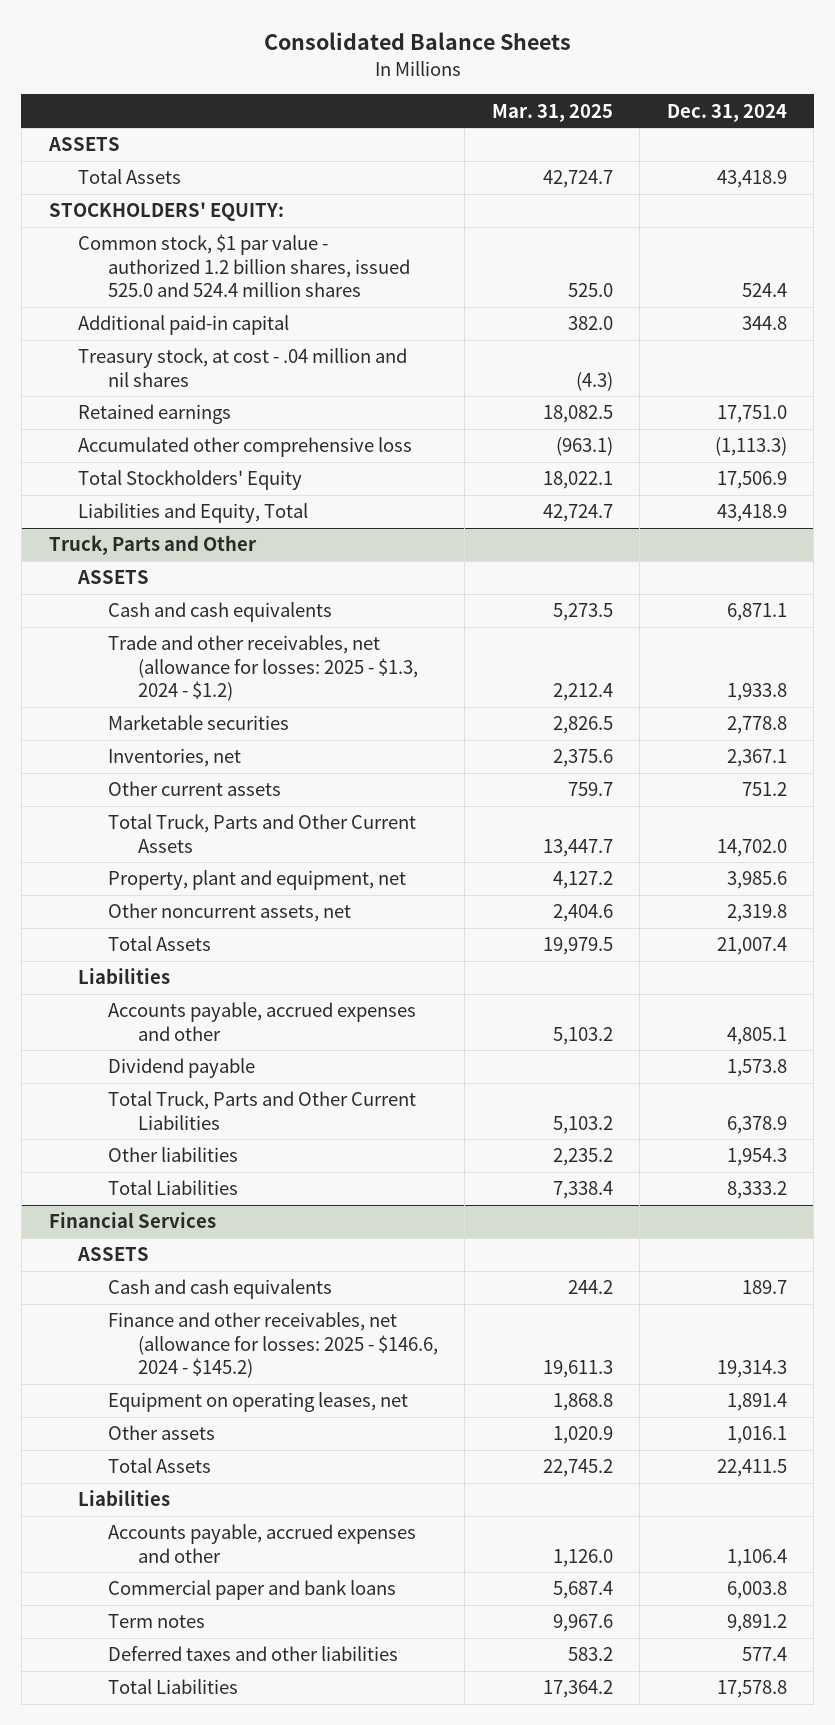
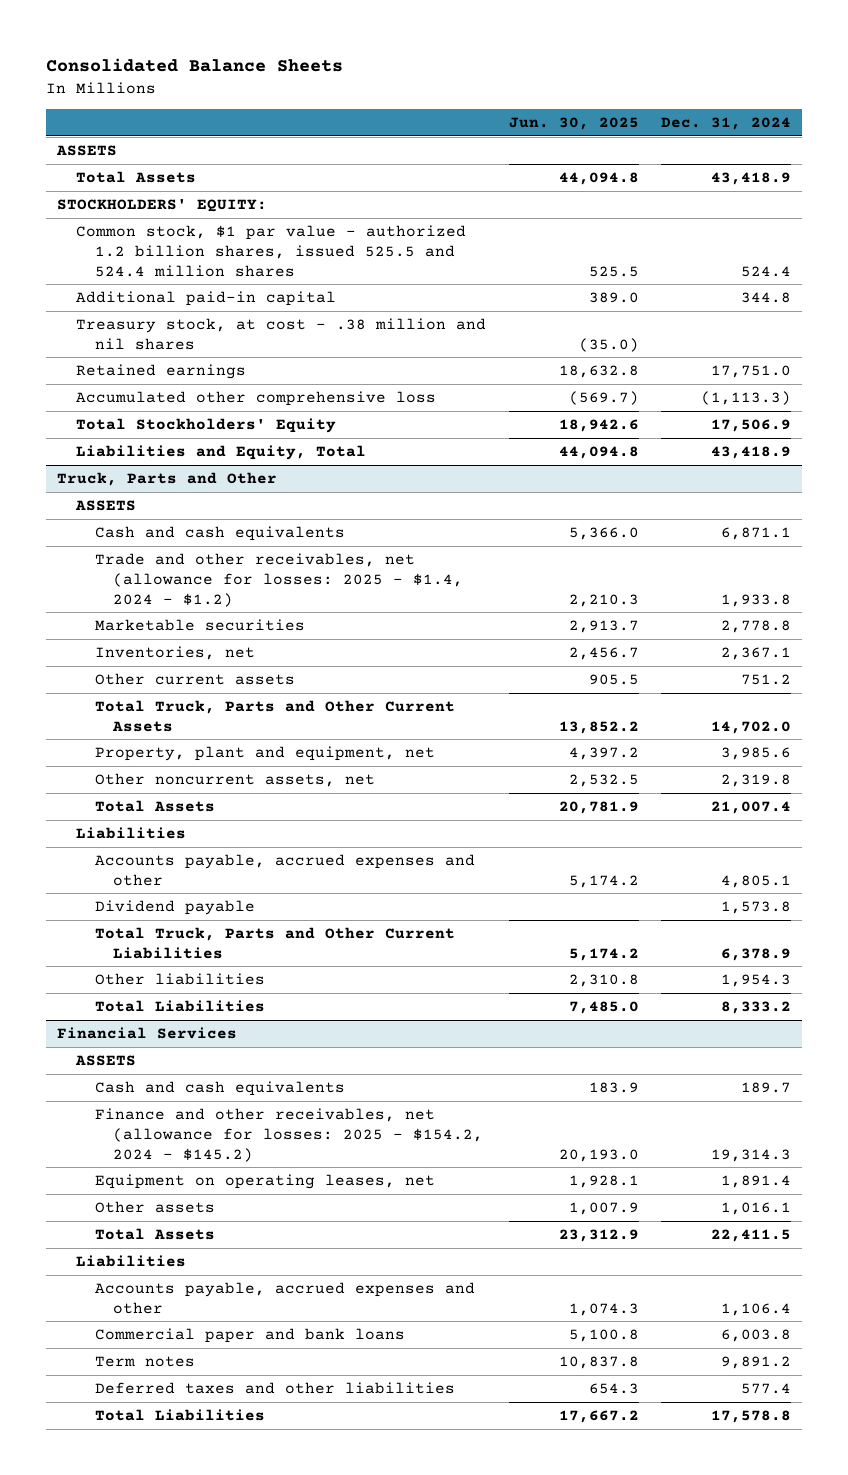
- | Mar. 31, 2025 | Dec. 31, 2024
+ | Jun. 30, 2025 | Dec. 31, 2024
- Common stock, $1 par value - authorized 1.2 billion shares, issued 525.0 and 524.4 million shares | 525.0 | 524.4
+ Common stock, $1 par value - authorized 1.2 billion shares, issued 525.5 and 524.4 million shares | 525.5 | 524.4
- Treasury stock, at cost - .04 million and nil shares | (4.3) |
+ Treasury stock, at cost - .38 million and nil shares | (35.0) |
@ Truck, Parts and Other
- Trade and other receivables, net (allowance for losses: 2025 - $1.3, 2024 - $1.2) | 2,212.4 | 1,933.8
+ Trade and other receivables, net (allowance for losses: 2025 - $1.4, 2024 - $1.2) | 2,210.3 | 1,933.8
@ Financial Services
- Finance and other receivables, net (allowance for losses: 2025 - $146.6, 2024 - $145.2) | 19,611.3 | 19,314.3
+ Finance and other receivables, net (allowance for losses: 2025 - $154.2, 2024 - $145.2) | 20,193.0 | 19,314.3

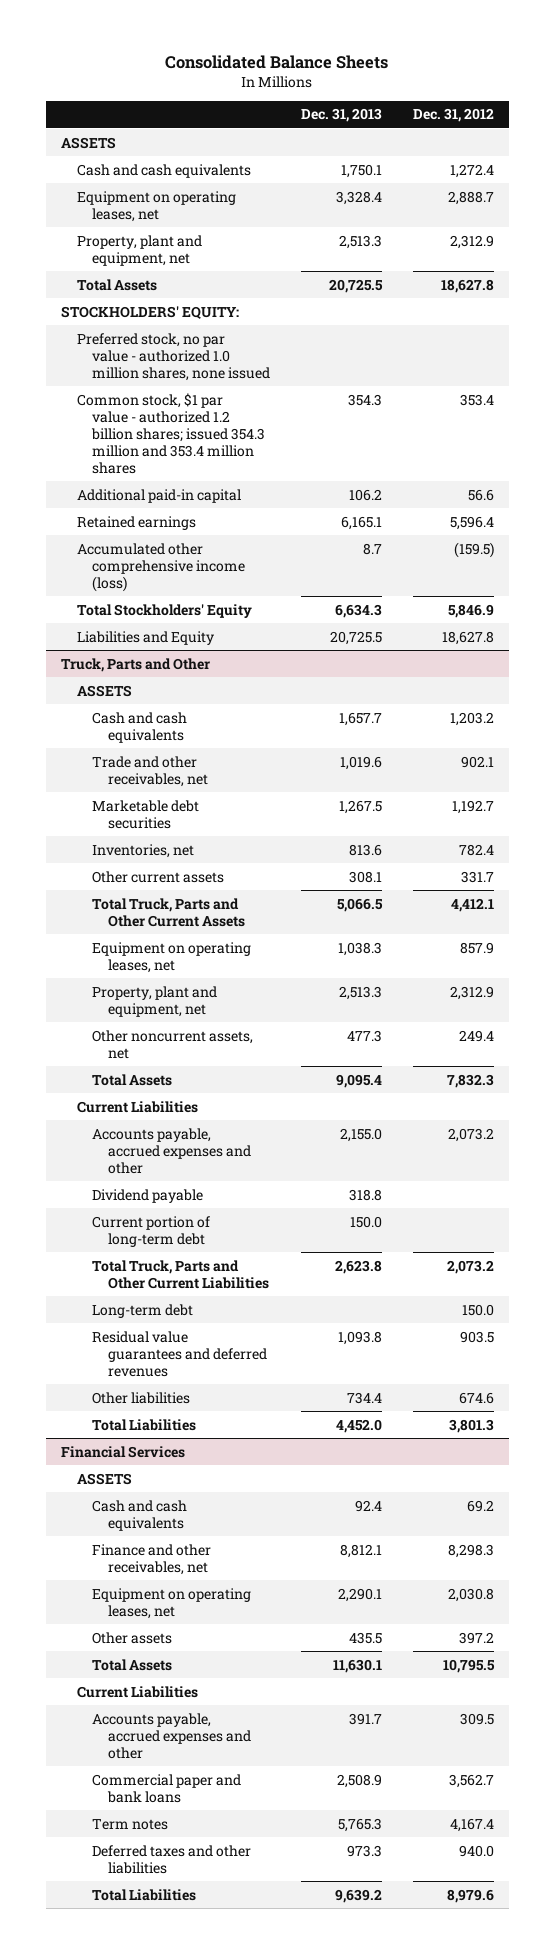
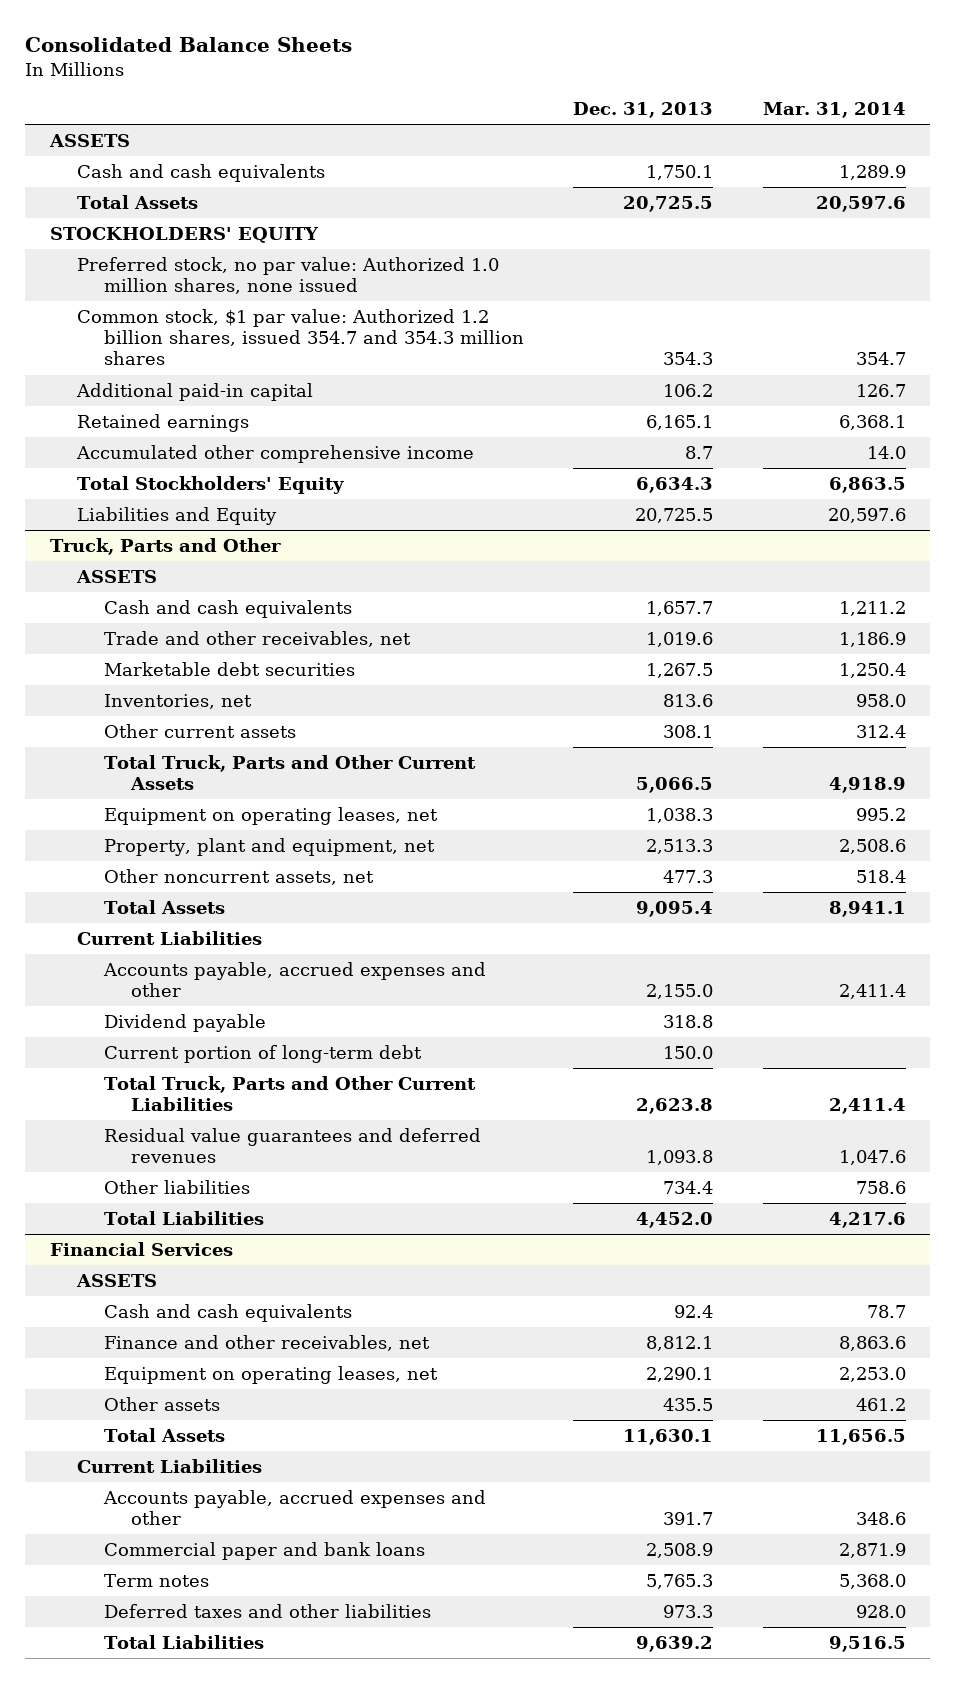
- | Dec. 31, 2013 | Dec. 31, 2012
+ | Dec. 31, 2013 | Mar. 31, 2014
- Equipment on operating leases, net | 3,328.4 | 2,888.7
- Property, plant and equipment, net | 2,513.3 | 2,312.9
- STOCKHOLDERS' EQUITY:
- Preferred stock, no par value - authorized 1.0 million shares, none issued
- Common stock, $1 par value - authorized 1.2 billion shares; issued 354.3 million and 353.4 million shares | 354.3 | 353.4
+ STOCKHOLDERS' EQUITY
+ Preferred stock, no par value: Authorized 1.0 million shares, none issued
+ Common stock, $1 par value: Authorized 1.2 billion shares, issued 354.7 and 354.3 million shares | 354.3 | 354.7
- Accumulated other comprehensive income (loss) | 8.7 | (159.5)
+ Accumulated other comprehensive income | 8.7 | 14.0
@ Truck, Parts and Other
- Long-term debt | | 150.0

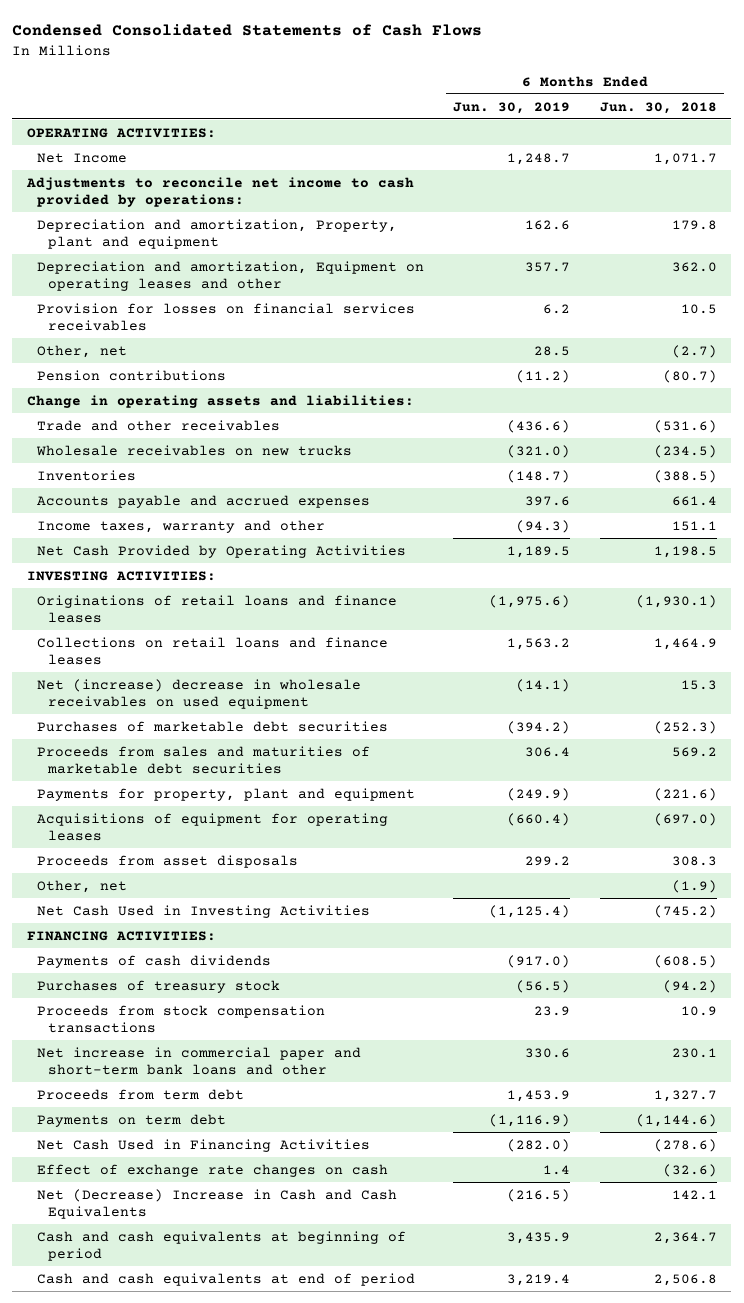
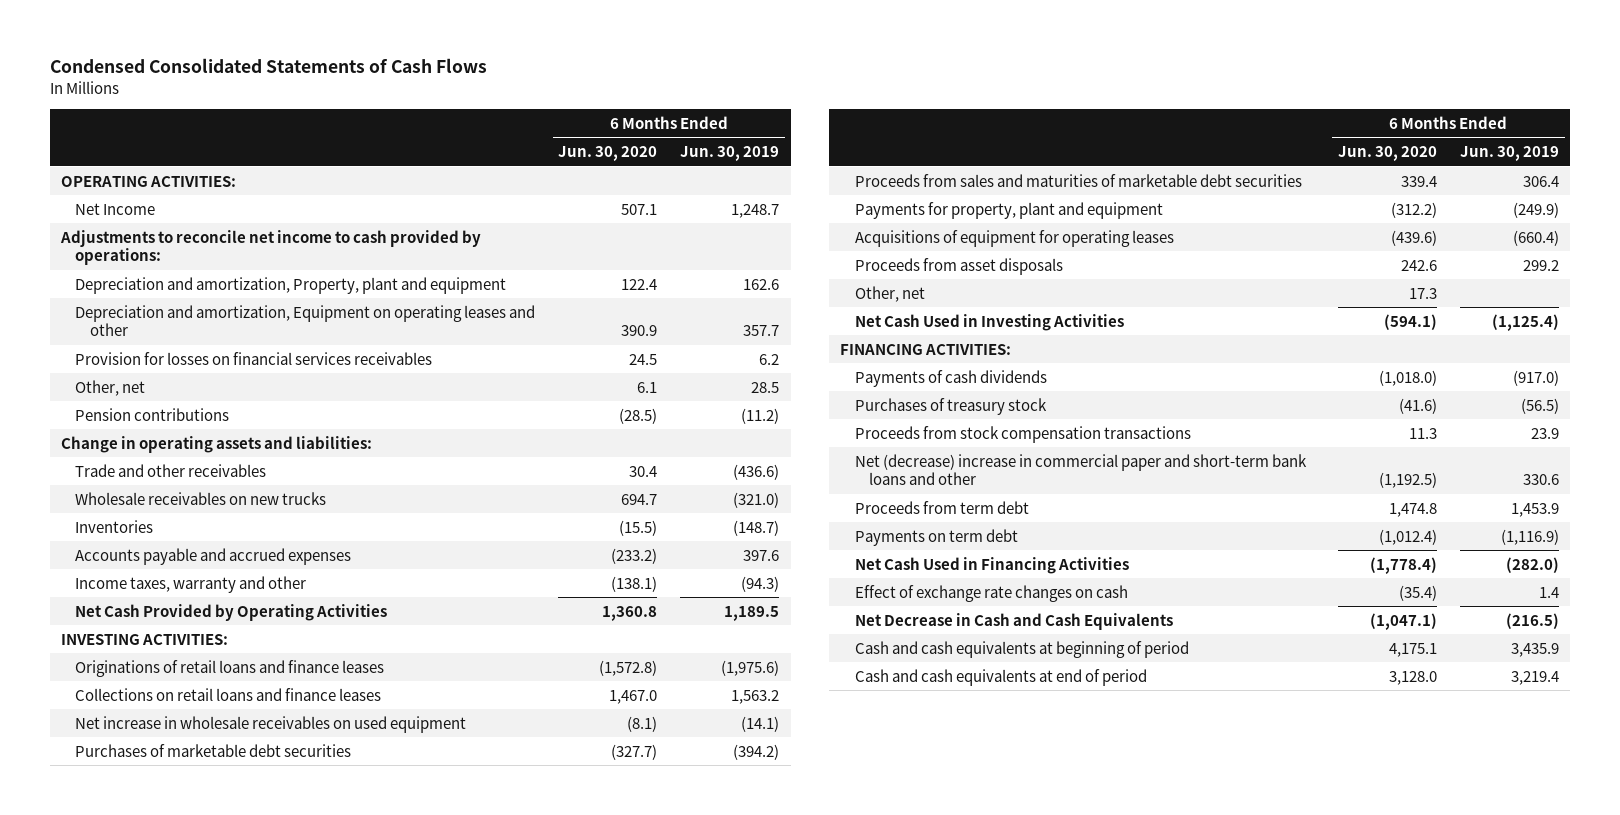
- | 6 Months Ended Jun. 30, 2019 | 6 Months Ended Jun. 30, 2018
+ | 6 Months Ended Jun. 30, 2020 | 6 Months Ended Jun. 30, 2019
- Net (increase) decrease in wholesale receivables on used equipment | (14.1) | 15.3
+ Net increase in wholesale receivables on used equipment | (8.1) | (14.1)
- Net increase in commercial paper and short-term bank loans and other | 330.6 | 230.1
+ Net (decrease) increase in commercial paper and short-term bank loans and other | (1,192.5) | 330.6
- Net (Decrease) Increase in Cash and Cash Equivalents | (216.5) | 142.1
+ Net Decrease in Cash and Cash Equivalents | (1,047.1) | (216.5)

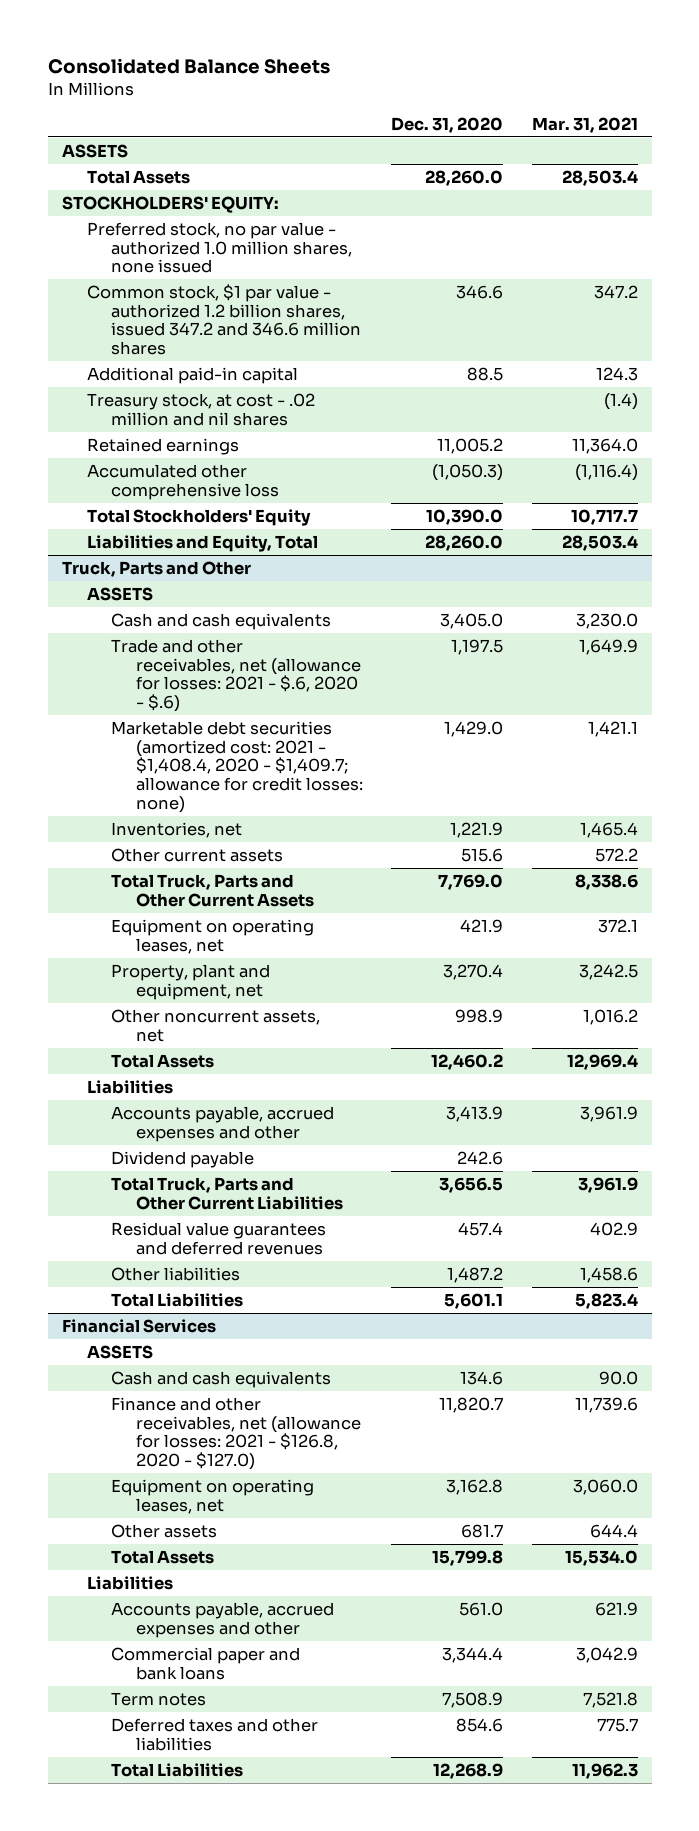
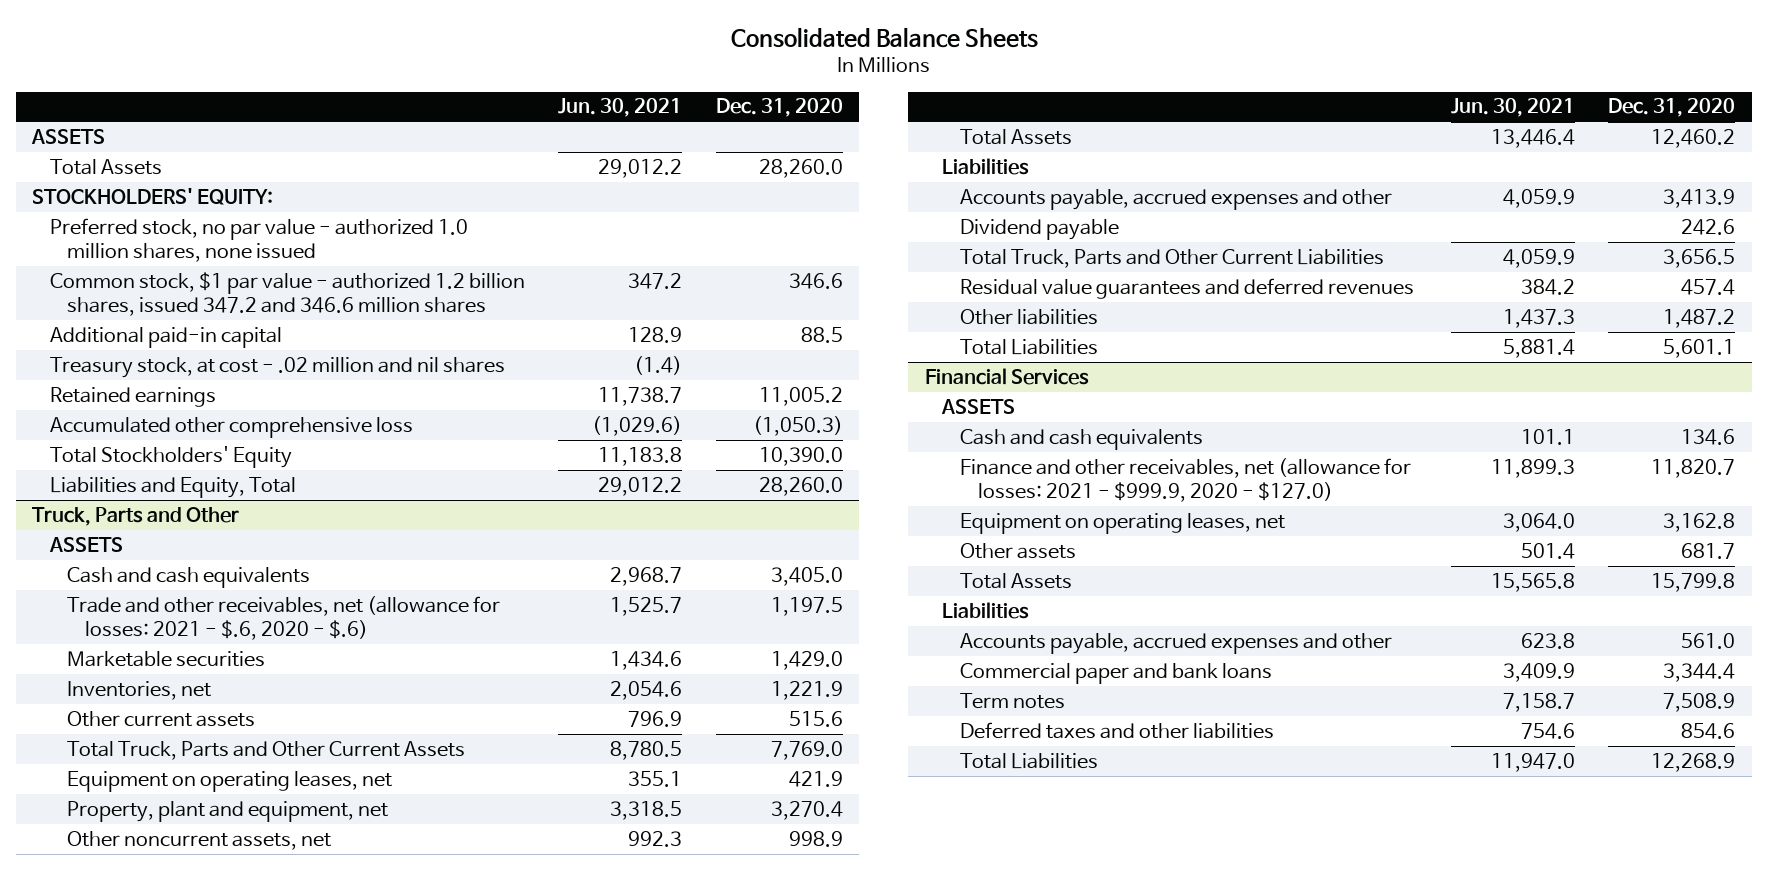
- | Dec. 31, 2020 | Mar. 31, 2021
+ | Jun. 30, 2021 | Dec. 31, 2020
@ Truck, Parts and Other
- Marketable debt securities (amortized cost: 2021 - $1,408.4, 2020 - $1,409.7; allowance for credit losses: none) | 1,429.0 | 1,421.1
+ Marketable securities | 1,434.6 | 1,429.0
@ Financial Services
- Finance and other receivables, net (allowance for losses: 2021 - $126.8, 2020 - $127.0) | 11,820.7 | 11,739.6
+ Finance and other receivables, net (allowance for losses: 2021 - $999.9, 2020 - $127.0) | 11,899.3 | 11,820.7

